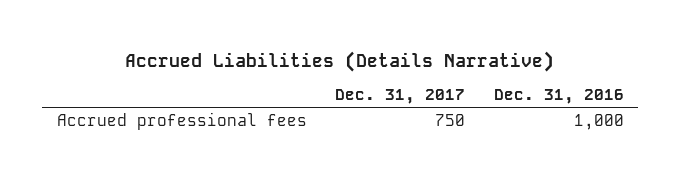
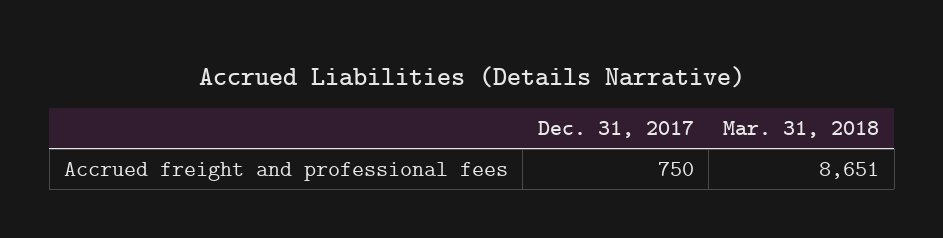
- | Dec. 31, 2017 | Dec. 31, 2016
+ | Dec. 31, 2017 | Mar. 31, 2018
- Accrued professional fees | 750 | 1,000
+ Accrued freight and professional fees | 750 | 8,651

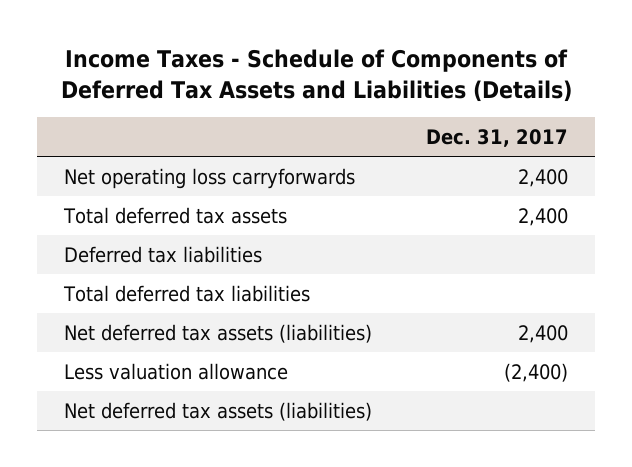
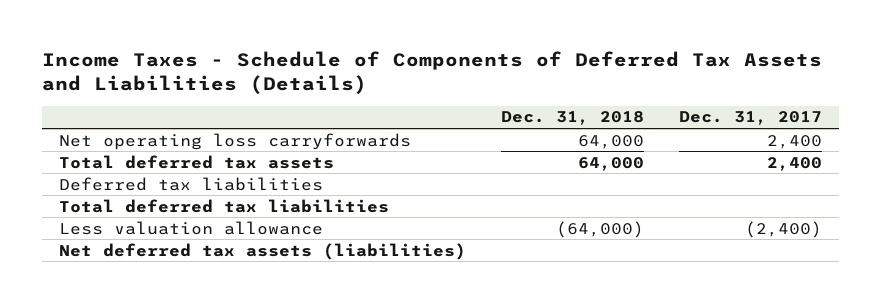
- | Dec. 31, 2017
+ | Dec. 31, 2018 | Dec. 31, 2017
- Net deferred tax assets (liabilities) | 2,400

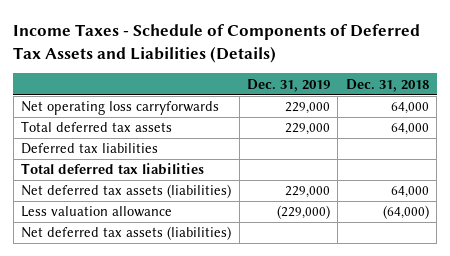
- | Dec. 31, 2018 | Dec. 31, 2017
+ | Dec. 31, 2019 | Dec. 31, 2018
+ Net deferred tax assets (liabilities) | 229,000 | 64,000

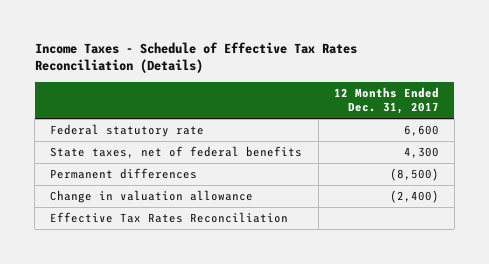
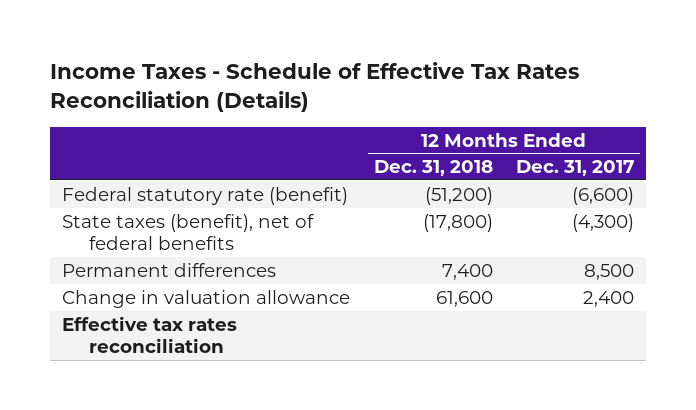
- | 12 Months Ended Dec. 31, 2017
+ | 12 Months Ended Dec. 31, 2018 | 12 Months Ended Dec. 31, 2017
- Federal statutory rate | 6,600
- State taxes, net of federal benefits | 4,300
- Permanent differences | (8,500)
- Change in valuation allowance | (2,400)
- Effective Tax Rates Reconciliation
+ Federal statutory rate (benefit) | (51,200) | (6,600)
+ State taxes (benefit), net of federal benefits | (17,800) | (4,300)
+ Permanent differences | 7,400 | 8,500
+ Change in valuation allowance | 61,600 | 2,400
+ Effective tax rates reconciliation

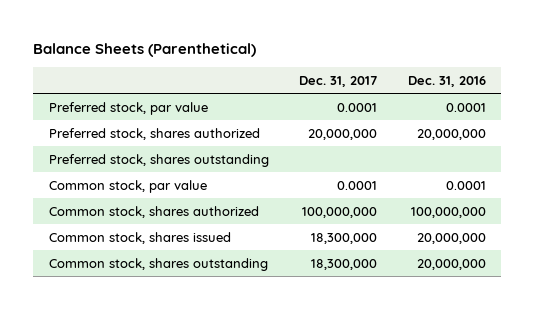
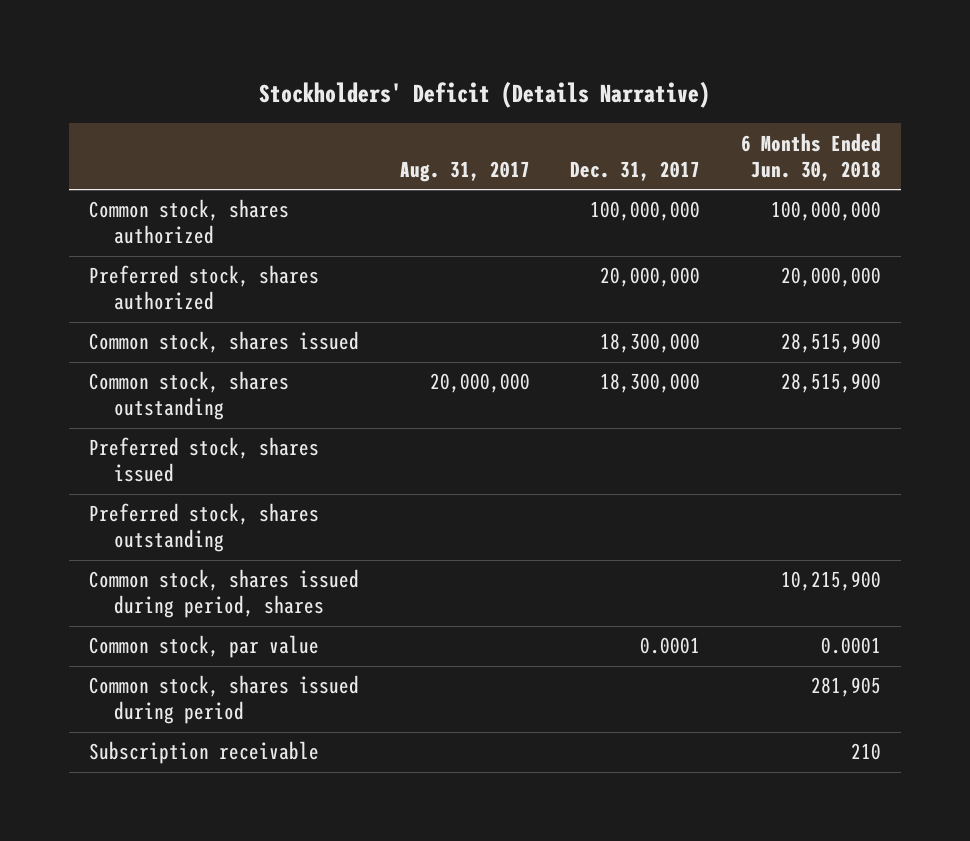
- Balance Sheets (Parenthetical)
+ Stockholders' Deficit (Details Narrative)
- | Dec. 31, 2017 | Dec. 31, 2016
+ | Aug. 31, 2017 | Dec. 31, 2017 | 6 Months Ended Jun. 30, 2018
- Preferred stock, par value | 0.0001 | 0.0001
moved down: Preferred stock, shares authorized | | 20,000,000 | 20,000,000
+ Preferred stock, shares issued
moved down: Preferred stock, shares outstanding
+ Common stock, shares issued during period, shares | | | 10,215,900
moved down: Common stock, par value | | 0.0001 | 0.0001
+ Common stock, shares issued during period | | | 281,905
+ Subscription receivable | | | 210

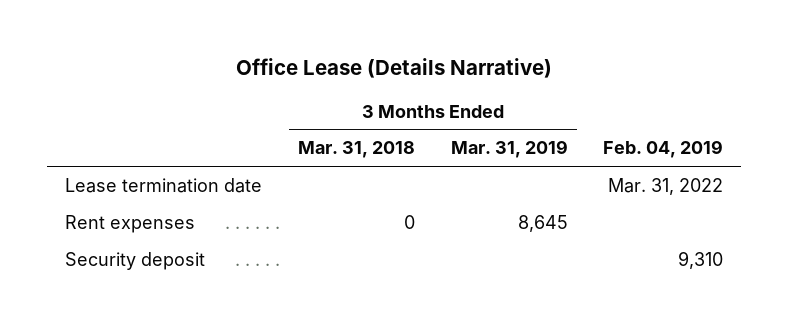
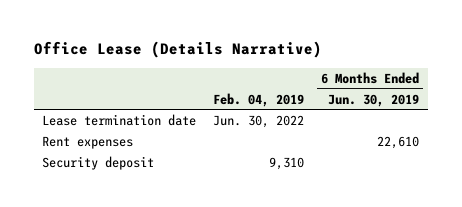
- | 3 Months Ended Mar. 31, 2018 | 3 Months Ended Mar. 31, 2019 | Feb. 04, 2019
+ | Feb. 04, 2019 | 6 Months Ended Jun. 30, 2019
- Lease termination date | | | Mar. 31, 2022
+ Lease termination date | Jun. 30, 2022 |

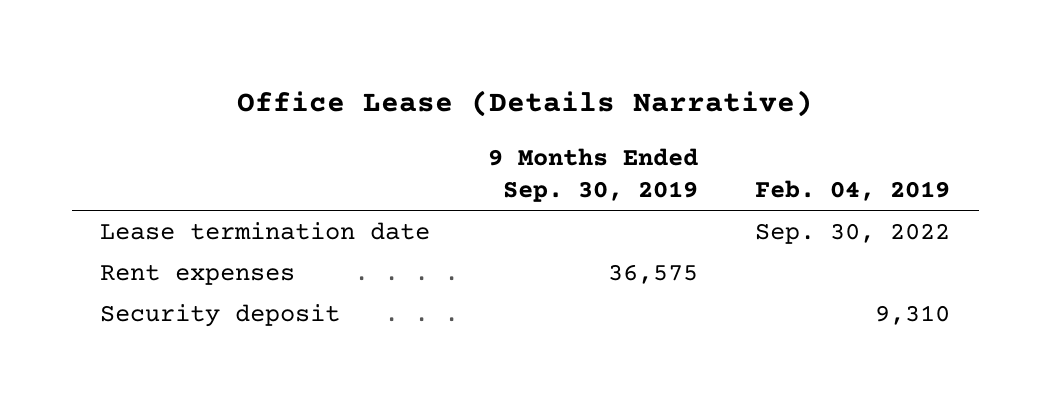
- | Feb. 04, 2019 | 6 Months Ended Jun. 30, 2019
+ | 9 Months Ended Sep. 30, 2019 | Feb. 04, 2019
- Lease termination date | Jun. 30, 2022 |
+ Lease termination date | | Sep. 30, 2022

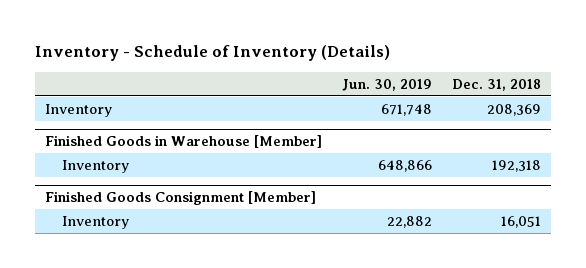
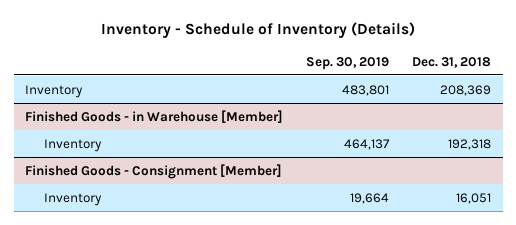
- | Jun. 30, 2019 | Dec. 31, 2018
+ | Sep. 30, 2019 | Dec. 31, 2018
- Finished Goods in Warehouse [Member]
+ Finished Goods - in Warehouse [Member]
- Finished Goods Consignment [Member]
+ Finished Goods - Consignment [Member]

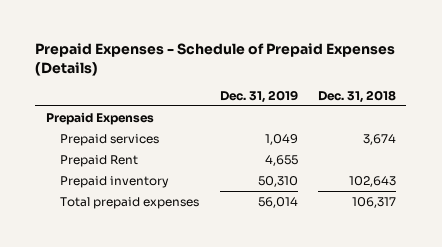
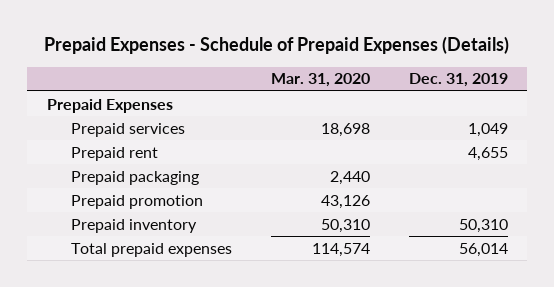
- | Dec. 31, 2019 | Dec. 31, 2018
+ | Mar. 31, 2020 | Dec. 31, 2019
- Prepaid Rent | 4,655 |
+ Prepaid rent | | 4,655
+ Prepaid packaging | 2,440 |
+ Prepaid promotion | 43,126 |

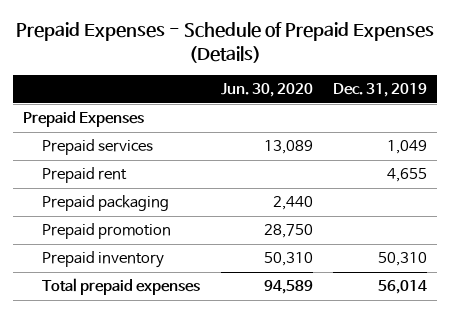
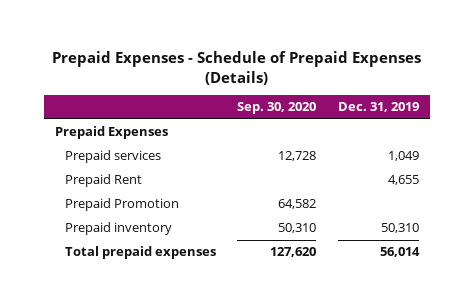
- | Jun. 30, 2020 | Dec. 31, 2019
+ | Sep. 30, 2020 | Dec. 31, 2019
- Prepaid rent | | 4,655
- Prepaid packaging | 2,440 |
- Prepaid promotion | 28,750 |
+ Prepaid Rent | | 4,655
+ Prepaid Promotion | 64,582 |

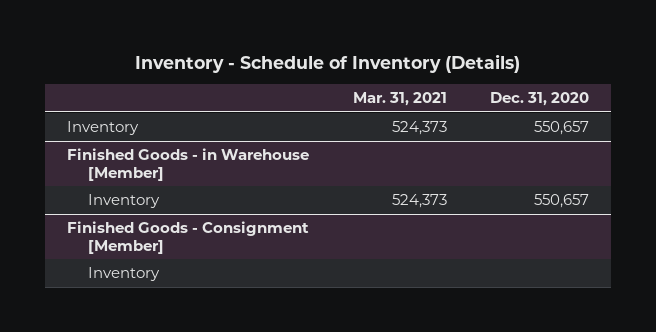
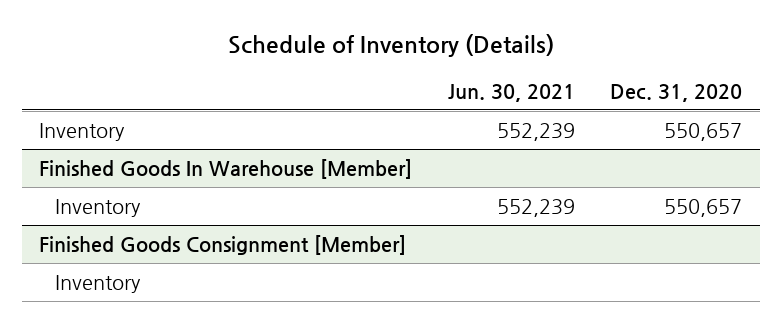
- Inventory - Schedule of Inventory (Details)
+ Schedule of Inventory (Details)
- | Mar. 31, 2021 | Dec. 31, 2020
+ | Jun. 30, 2021 | Dec. 31, 2020
- Finished Goods - in Warehouse [Member]
+ Finished Goods In Warehouse [Member]
- Finished Goods - Consignment [Member]
+ Finished Goods Consignment [Member]

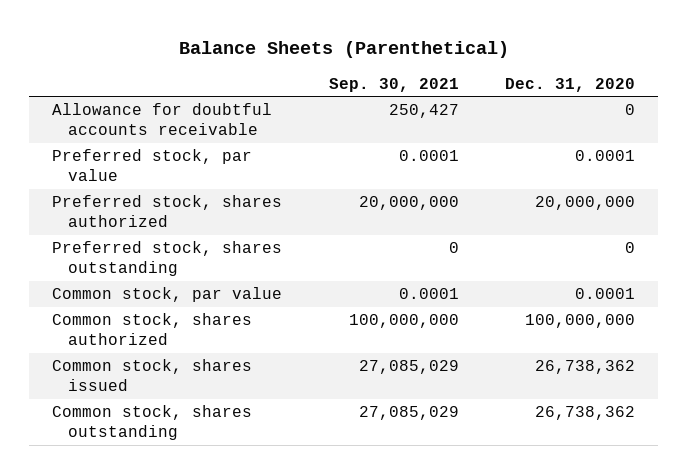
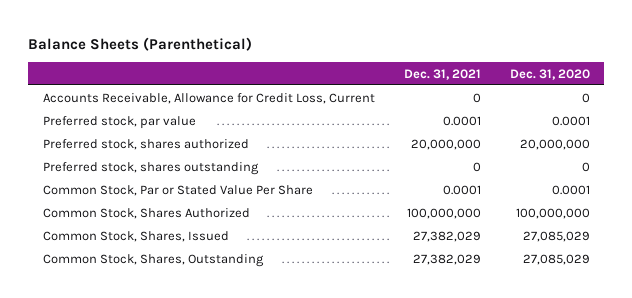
- | Sep. 30, 2021 | Dec. 31, 2020
+ | Dec. 31, 2021 | Dec. 31, 2020
- Allowance for doubtful accounts receivable | 250,427 | 0
+ Accounts Receivable, Allowance for Credit Loss, Current | 0 | 0
- Common stock, par value | 0.0001 | 0.0001
- Common stock, shares authorized | 100,000,000 | 100,000,000
- Common stock, shares issued | 27,085,029 | 26,738,362
- Common stock, shares outstanding | 27,085,029 | 26,738,362
+ Common Stock, Par or Stated Value Per Share | 0.0001 | 0.0001
+ Common Stock, Shares Authorized | 100,000,000 | 100,000,000
+ Common Stock, Shares, Issued | 27,382,029 | 27,085,029
+ Common Stock, Shares, Outstanding | 27,382,029 | 27,085,029

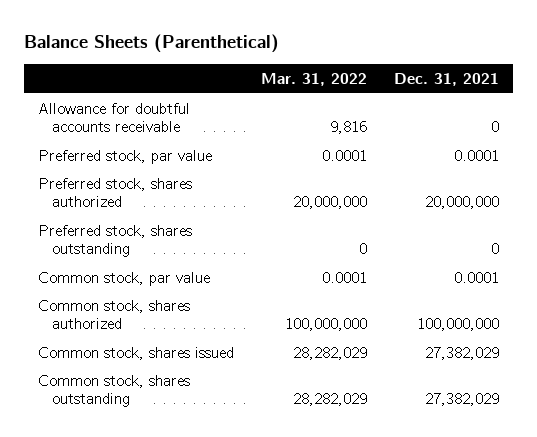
- | Dec. 31, 2021 | Dec. 31, 2020
+ | Mar. 31, 2022 | Dec. 31, 2021
- Accounts Receivable, Allowance for Credit Loss, Current | 0 | 0
+ Allowance for doubtful accounts receivable | 9,816 | 0
- Common Stock, Par or Stated Value Per Share | 0.0001 | 0.0001
- Common Stock, Shares Authorized | 100,000,000 | 100,000,000
- Common Stock, Shares, Issued | 27,382,029 | 27,085,029
- Common Stock, Shares, Outstanding | 27,382,029 | 27,085,029
+ Common stock, par value | 0.0001 | 0.0001
+ Common stock, shares authorized | 100,000,000 | 100,000,000
+ Common stock, shares issued | 28,282,029 | 27,382,029
+ Common stock, shares outstanding | 28,282,029 | 27,382,029

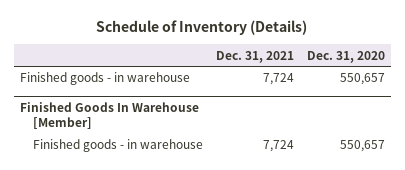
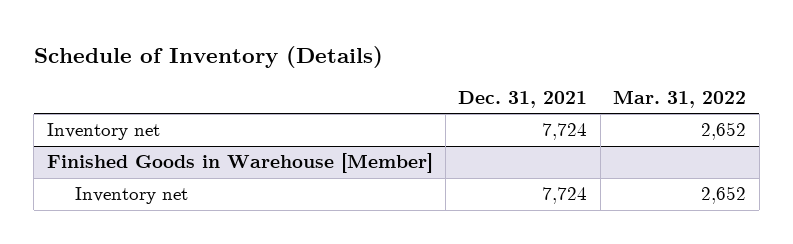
- | Dec. 31, 2021 | Dec. 31, 2020
+ | Dec. 31, 2021 | Mar. 31, 2022
- Finished goods - in warehouse | 7,724 | 550,657
- Finished Goods In Warehouse [Member]
- Finished goods - in warehouse | 7,724 | 550,657
+ Inventory net | 7,724 | 2,652
+ Finished Goods in Warehouse [Member]
+ Inventory net | 7,724 | 2,652

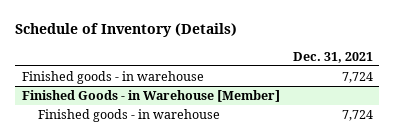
- | Dec. 31, 2021 | Mar. 31, 2022
+ | Dec. 31, 2021
- Inventory net | 7,724 | 2,652
- Finished Goods in Warehouse [Member]
- Inventory net | 7,724 | 2,652
+ Finished goods - in warehouse | 7,724
+ Finished Goods - in Warehouse [Member]
+ Finished goods - in warehouse | 7,724

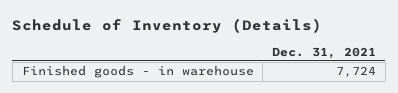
- Finished Goods - in Warehouse [Member]
- Finished goods - in warehouse | 7,724

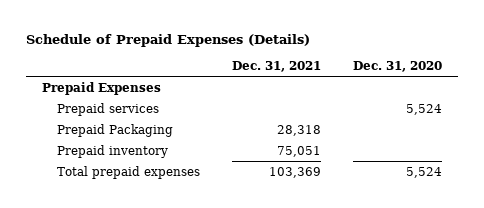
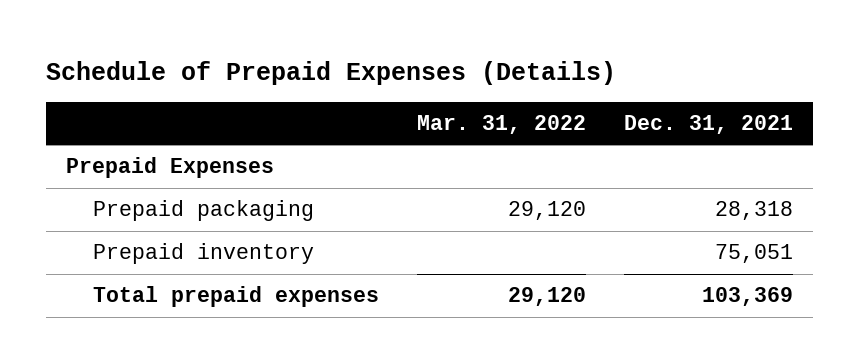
- | Dec. 31, 2021 | Dec. 31, 2020
+ | Mar. 31, 2022 | Dec. 31, 2021
- Prepaid services | | 5,524
- Prepaid Packaging | 28,318 |
+ Prepaid packaging | 29,120 | 28,318

